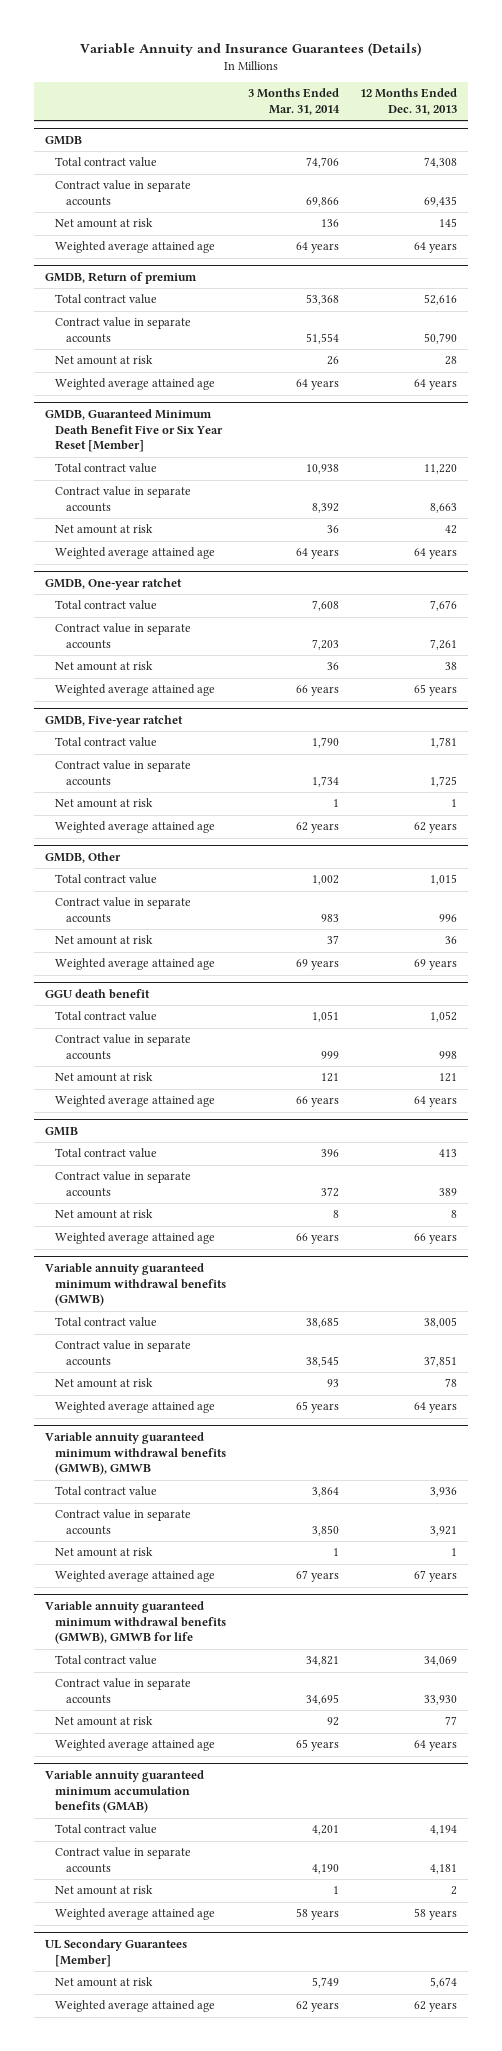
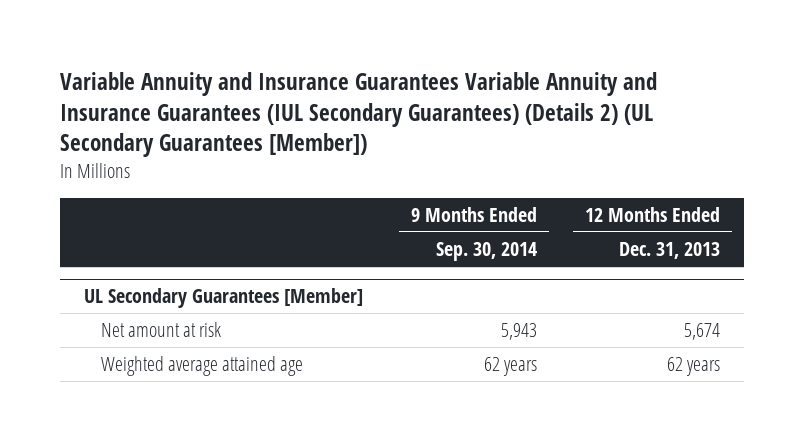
- Variable Annuity and Insurance Guarantees (Details)
+ Variable Annuity and Insurance Guarantees Variable Annuity and Insurance Guarantees (IUL Secondary Guarantees) (Details 2) (UL Secondary Guarantees [Member])
- | 3 Months Ended Mar. 31, 2014 | 12 Months Ended Dec. 31, 2013
+ | 9 Months Ended Sep. 30, 2014 | 12 Months Ended Dec. 31, 2013
- GMDB
- Total contract value | 74,706 | 74,308
- Contract value in separate accounts | 69,866 | 69,435
- Net amount at risk | 136 | 145
- Weighted average attained age | 64 years | 64 years
- GMDB, Return of premium
- Total contract value | 53,368 | 52,616
- Contract value in separate accounts | 51,554 | 50,790
- Net amount at risk | 26 | 28
- Weighted average attained age | 64 years | 64 years
- GMDB, Guaranteed Minimum Death Benefit Five or Six Year Reset [Member]
- Total contract value | 10,938 | 11,220
- Contract value in separate accounts | 8,392 | 8,663
- Net amount at risk | 36 | 42
- Weighted average attained age | 64 years | 64 years
- GMDB, One-year ratchet
- Total contract value | 7,608 | 7,676
- Contract value in separate accounts | 7,203 | 7,261
- Net amount at risk | 36 | 38
- Weighted average attained age | 66 years | 65 years
- GMDB, Five-year ratchet
- Total contract value | 1,790 | 1,781
- Contract value in separate accounts | 1,734 | 1,725
- Net amount at risk | 1 | 1
- Weighted average attained age | 62 years | 62 years
- GMDB, Other
- Total contract value | 1,002 | 1,015
- Contract value in separate accounts | 983 | 996
- Net amount at risk | 37 | 36
- Weighted average attained age | 69 years | 69 years
- GGU death benefit
- Total contract value | 1,051 | 1,052
- Contract value in separate accounts | 999 | 998
- Net amount at risk | 121 | 121
- Weighted average attained age | 66 years | 64 years
- GMIB
- Total contract value | 396 | 413
- Contract value in separate accounts | 372 | 389
- Net amount at risk | 8 | 8
- Weighted average attained age | 66 years | 66 years
- Variable annuity guaranteed minimum withdrawal benefits (GMWB)
- Total contract value | 38,685 | 38,005
- Contract value in separate accounts | 38,545 | 37,851
- Net amount at risk | 93 | 78
- Weighted average attained age | 65 years | 64 years
- Variable annuity guaranteed minimum withdrawal benefits (GMWB), GMWB
- Total contract value | 3,864 | 3,936
- Contract value in separate accounts | 3,850 | 3,921
- Net amount at risk | 1 | 1
- Weighted average attained age | 67 years | 67 years
- Variable annuity guaranteed minimum withdrawal benefits (GMWB), GMWB for life
- Total contract value | 34,821 | 34,069
- Contract value in separate accounts | 34,695 | 33,930
- Net amount at risk | 92 | 77
- Weighted average attained age | 65 years | 64 years
- Variable annuity guaranteed minimum accumulation benefits (GMAB)
- Total contract value | 4,201 | 4,194
- Contract value in separate accounts | 4,190 | 4,181
- Net amount at risk | 1 | 2
- Weighted average attained age | 58 years | 58 years

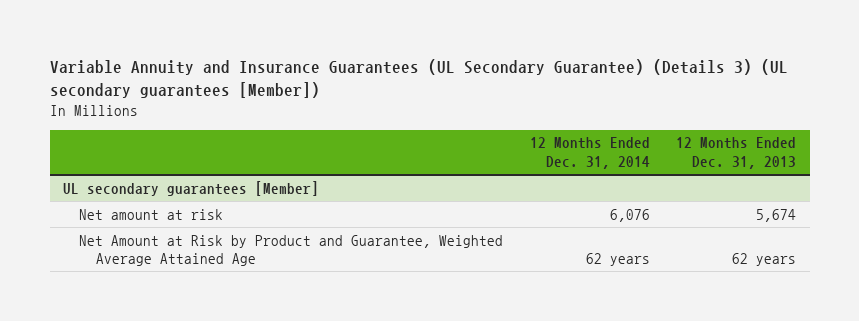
- Variable Annuity and Insurance Guarantees Variable Annuity and Insurance Guarantees (IUL Secondary Guarantees) (Details 2) (UL Secondary Guarantees [Member])
+ Variable Annuity and Insurance Guarantees (UL Secondary Guarantee) (Details 3) (UL secondary guarantees [Member])
- | 9 Months Ended Sep. 30, 2014 | 12 Months Ended Dec. 31, 2013
+ | 12 Months Ended Dec. 31, 2014 | 12 Months Ended Dec. 31, 2013
- UL Secondary Guarantees [Member]
+ UL secondary guarantees [Member]
- Weighted average attained age | 62 years | 62 years
+ Net Amount at Risk by Product and Guarantee, Weighted Average Attained Age | 62 years | 62 years

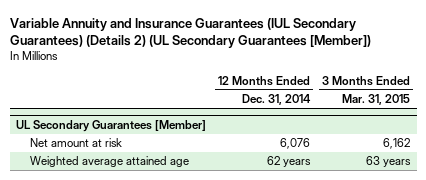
- Variable Annuity and Insurance Guarantees (UL Secondary Guarantee) (Details 3) (UL secondary guarantees [Member])
+ Variable Annuity and Insurance Guarantees (IUL Secondary Guarantees) (Details 2) (UL Secondary Guarantees [Member])
- | 12 Months Ended Dec. 31, 2014 | 12 Months Ended Dec. 31, 2013
+ | 12 Months Ended Dec. 31, 2014 | 3 Months Ended Mar. 31, 2015
- UL secondary guarantees [Member]
+ UL Secondary Guarantees [Member]
- Net Amount at Risk by Product and Guarantee, Weighted Average Attained Age | 62 years | 62 years
+ Weighted average attained age | 62 years | 63 years

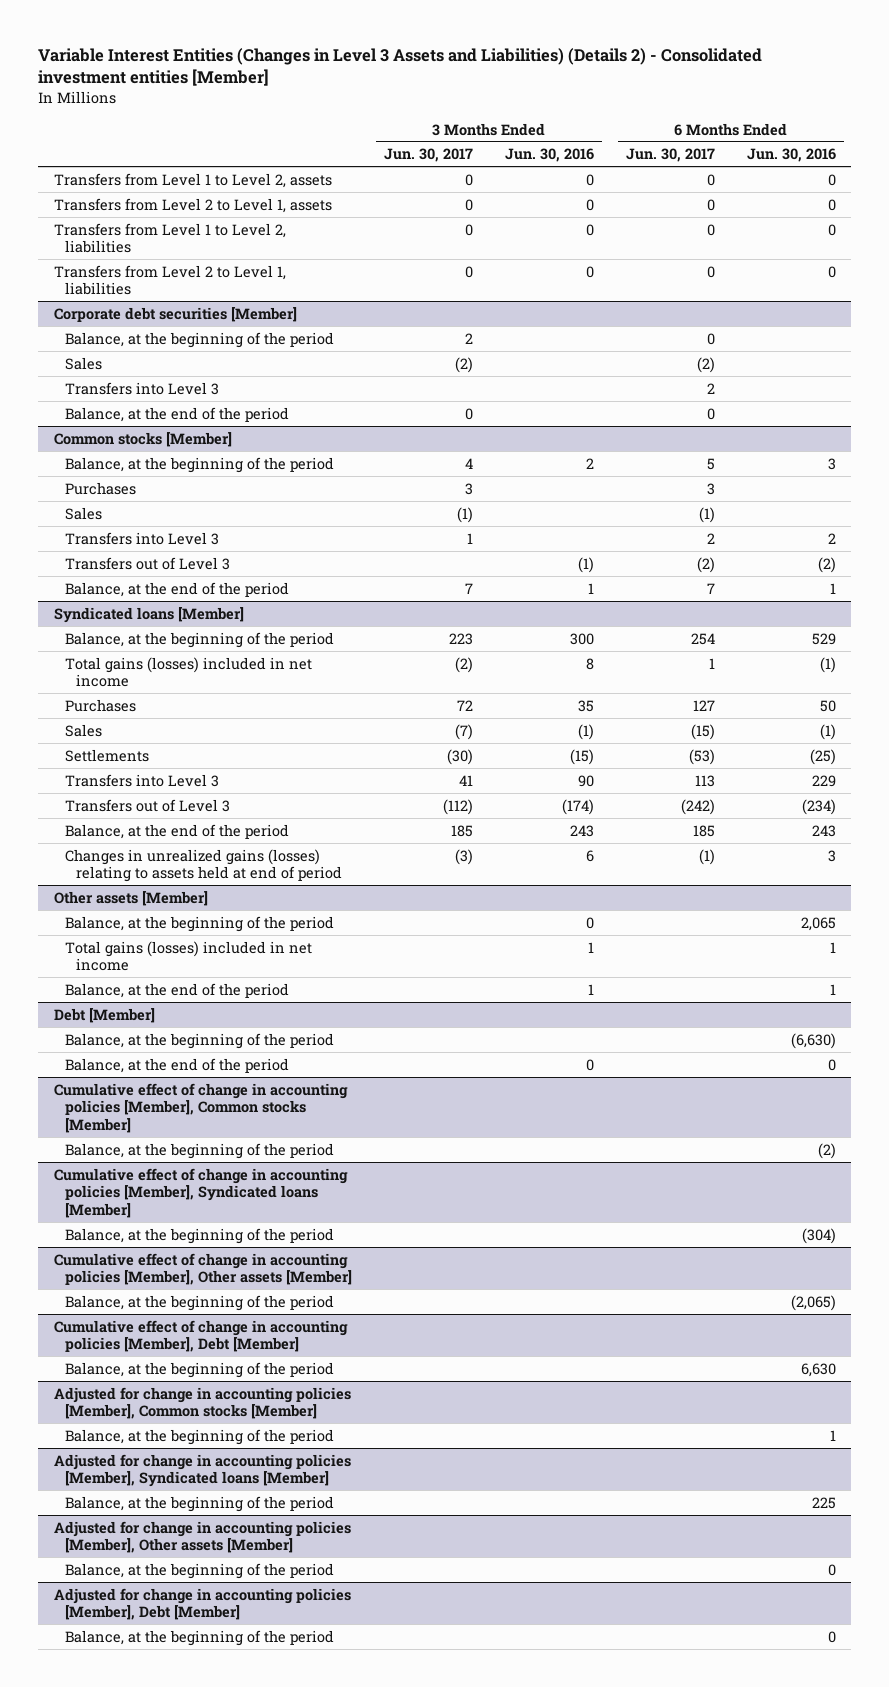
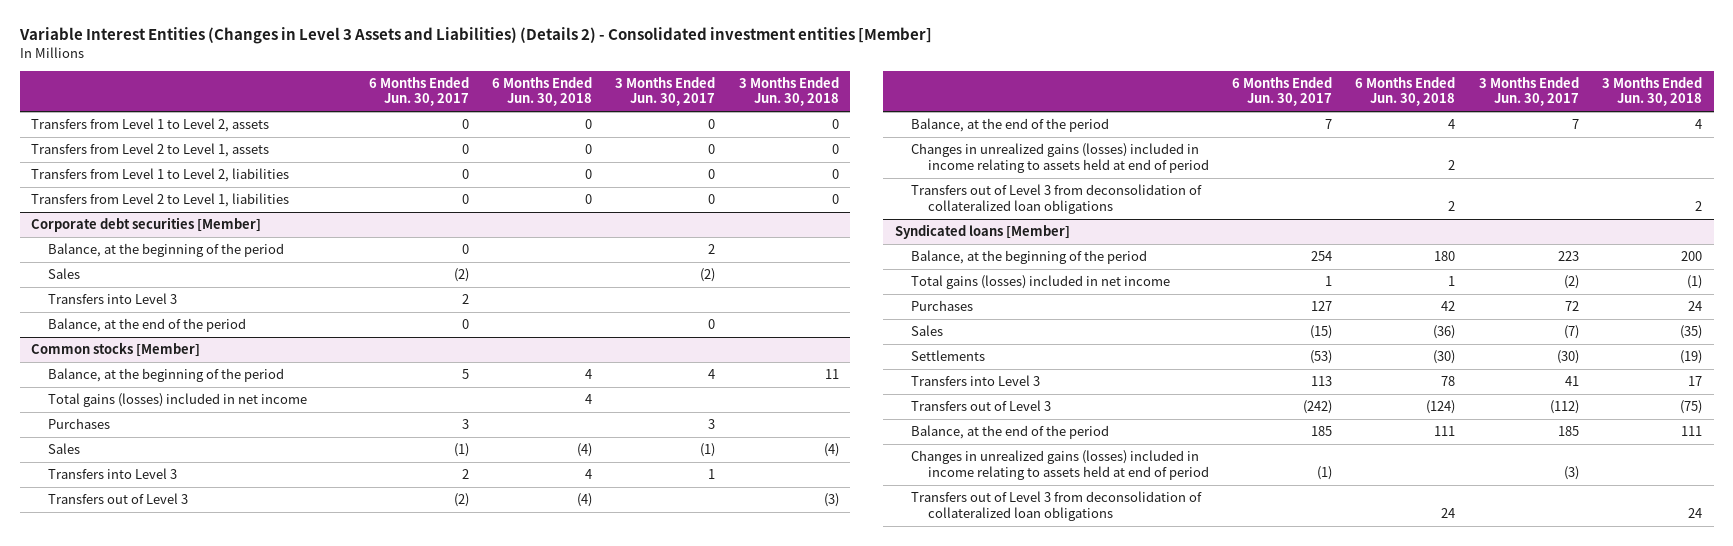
- | 3 Months Ended Jun. 30, 2017 | 3 Months Ended Jun. 30, 2016 | 6 Months Ended Jun. 30, 2017 | 6 Months Ended Jun. 30, 2016
+ | 6 Months Ended Jun. 30, 2017 | 6 Months Ended Jun. 30, 2018 | 3 Months Ended Jun. 30, 2017 | 3 Months Ended Jun. 30, 2018
@ Common stocks [Member]
+ Total gains (losses) included in net income | | 4 | |
+ Changes in unrealized gains (losses) included in income relating to assets held at end of period | | 2 | |
+ Transfers out of Level 3 from deconsolidation of collateralized loan obligations | | 2 | | 2
@ Syndicated loans [Member]
- Changes in unrealized gains (losses) relating to assets held at end of period | (3) | 6 | (1) | 3
- Other assets [Member]
- Balance, at the beginning of the period | | 0 | | 2,065
- Total gains (losses) included in net income | | 1 | | 1
- Balance, at the end of the period | | 1 | | 1
- Debt [Member]
- Balance, at the beginning of the period | | | | (6,630)
- Balance, at the end of the period | | 0 | | 0
- Cumulative effect of change in accounting policies [Member], Common stocks [Member]
- Balance, at the beginning of the period | | | | (2)
- Cumulative effect of change in accounting policies [Member], Syndicated loans [Member]
- Balance, at the beginning of the period | | | | (304)
- Cumulative effect of change in accounting policies [Member], Other assets [Member]
- Balance, at the beginning of the period | | | | (2,065)
- Cumulative effect of change in accounting policies [Member], Debt [Member]
- Balance, at the beginning of the period | | | | 6,630
- Adjusted for change in accounting policies [Member], Common stocks [Member]
- Balance, at the beginning of the period | | | | 1
- Adjusted for change in accounting policies [Member], Syndicated loans [Member]
- Balance, at the beginning of the period | | | | 225
- Adjusted for change in accounting policies [Member], Other assets [Member]
- Balance, at the beginning of the period | | | | 0
- Adjusted for change in accounting policies [Member], Debt [Member]
- Balance, at the beginning of the period | | | | 0
@ Syndicated loans [Member]
+ Changes in unrealized gains (losses) included in income relating to assets held at end of period | (1) | | (3) |
+ Transfers out of Level 3 from deconsolidation of collateralized loan obligations | | 24 | | 24

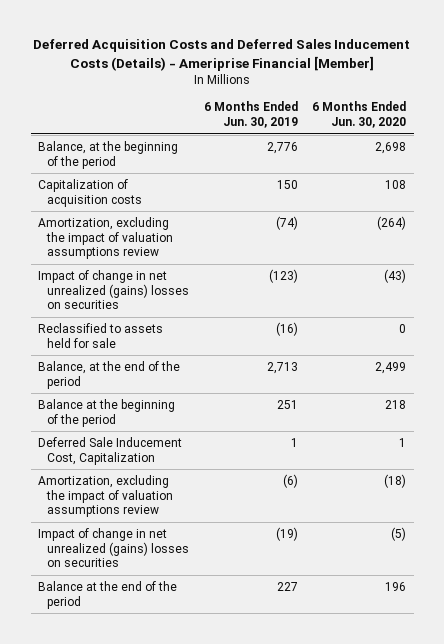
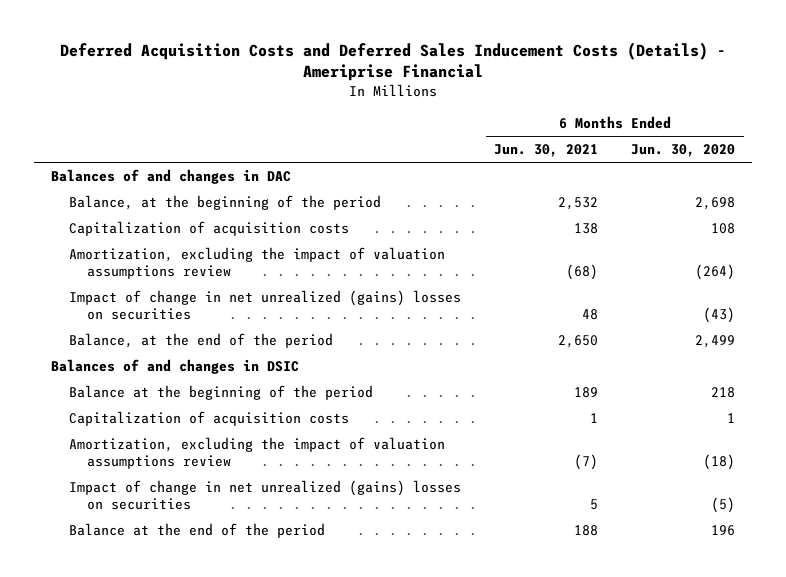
- Deferred Acquisition Costs and Deferred Sales Inducement Costs (Details) - Ameriprise Financial [Member]
+ Deferred Acquisition Costs and Deferred Sales Inducement Costs (Details) - Ameriprise Financial
- | 6 Months Ended Jun. 30, 2019 | 6 Months Ended Jun. 30, 2020
+ | 6 Months Ended Jun. 30, 2021 | 6 Months Ended Jun. 30, 2020
+ Balances of and changes in DAC
- Reclassified to assets held for sale | (16) | 0
+ Balances of and changes in DSIC
- Deferred Sale Inducement Cost, Capitalization | 1 | 1
+ Capitalization of acquisition costs | 1 | 1

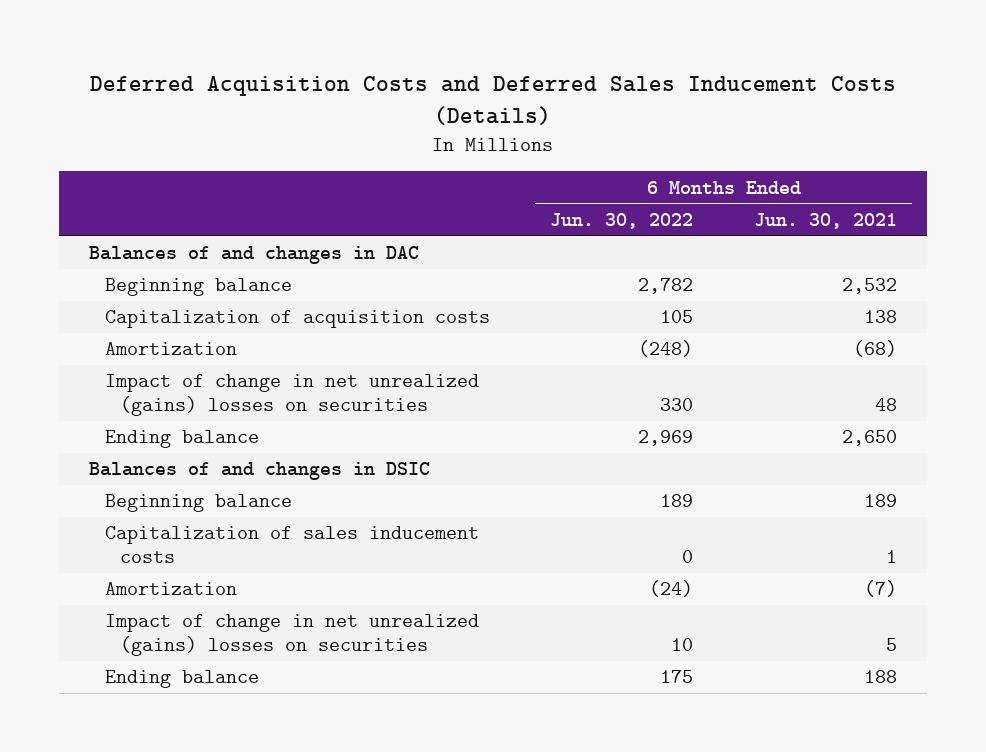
- Deferred Acquisition Costs and Deferred Sales Inducement Costs (Details) - Ameriprise Financial
+ Deferred Acquisition Costs and Deferred Sales Inducement Costs (Details)
- | 6 Months Ended Jun. 30, 2021 | 6 Months Ended Jun. 30, 2020
+ | 6 Months Ended Jun. 30, 2022 | 6 Months Ended Jun. 30, 2021
- Balance, at the beginning of the period | 2,532 | 2,698
+ Beginning balance | 2,782 | 2,532
- Amortization, excluding the impact of valuation assumptions review | (68) | (264)
+ Amortization | (248) | (68)
- Balance, at the end of the period | 2,650 | 2,499
+ Ending balance | 2,969 | 2,650
- Balance at the beginning of the period | 189 | 218
- Capitalization of acquisition costs | 1 | 1
- Amortization, excluding the impact of valuation assumptions review | (7) | (18)
+ Beginning balance | 189 | 189
+ Capitalization of sales inducement costs | 0 | 1
+ Amortization | (24) | (7)
- Balance at the end of the period | 188 | 196
+ Ending balance | 175 | 188

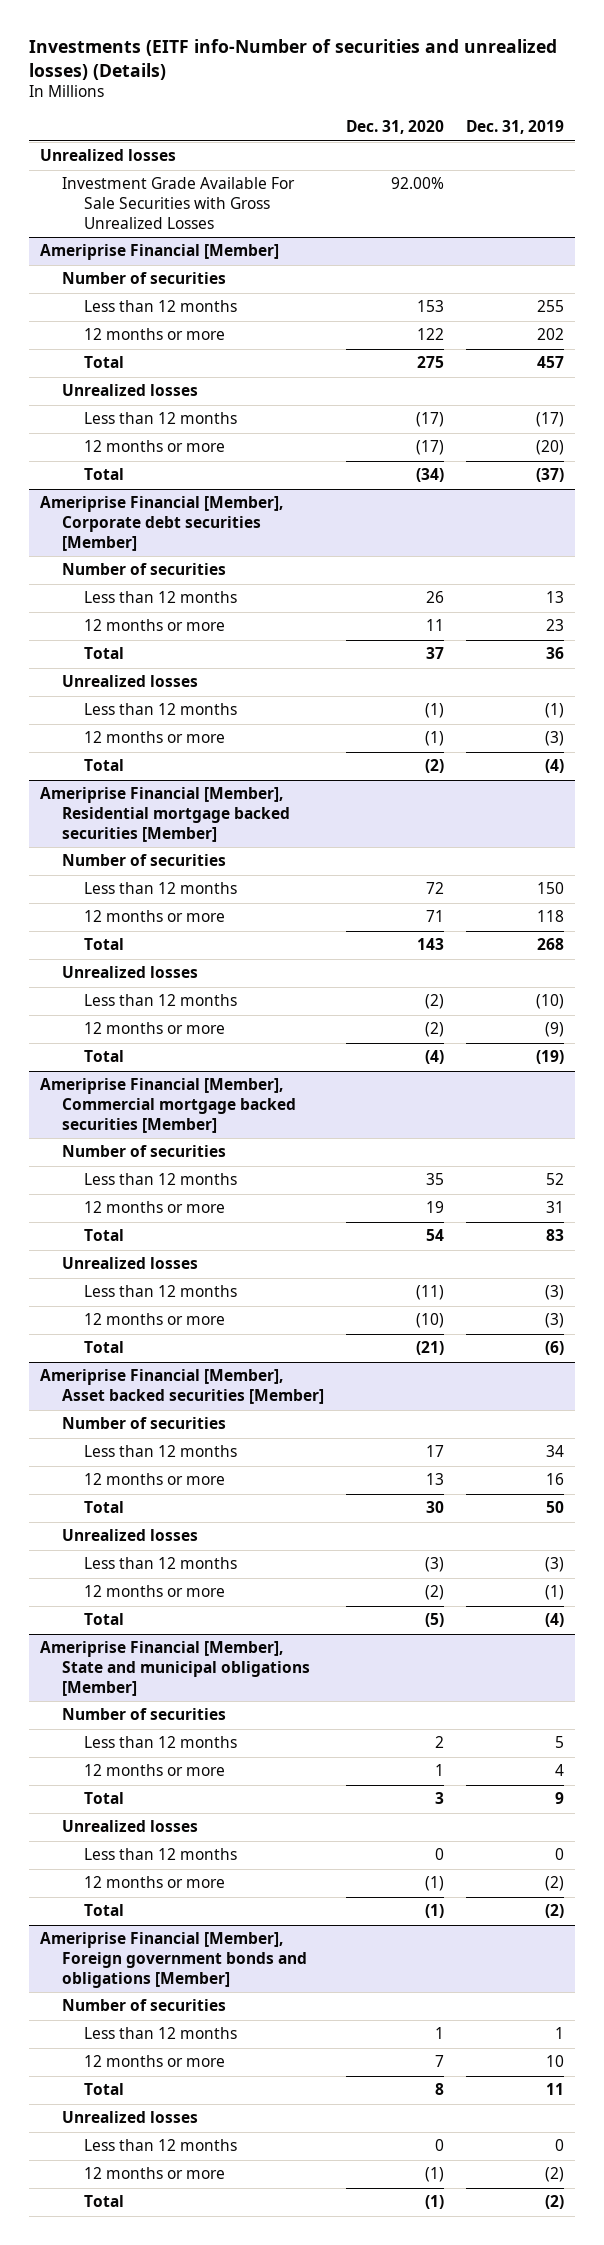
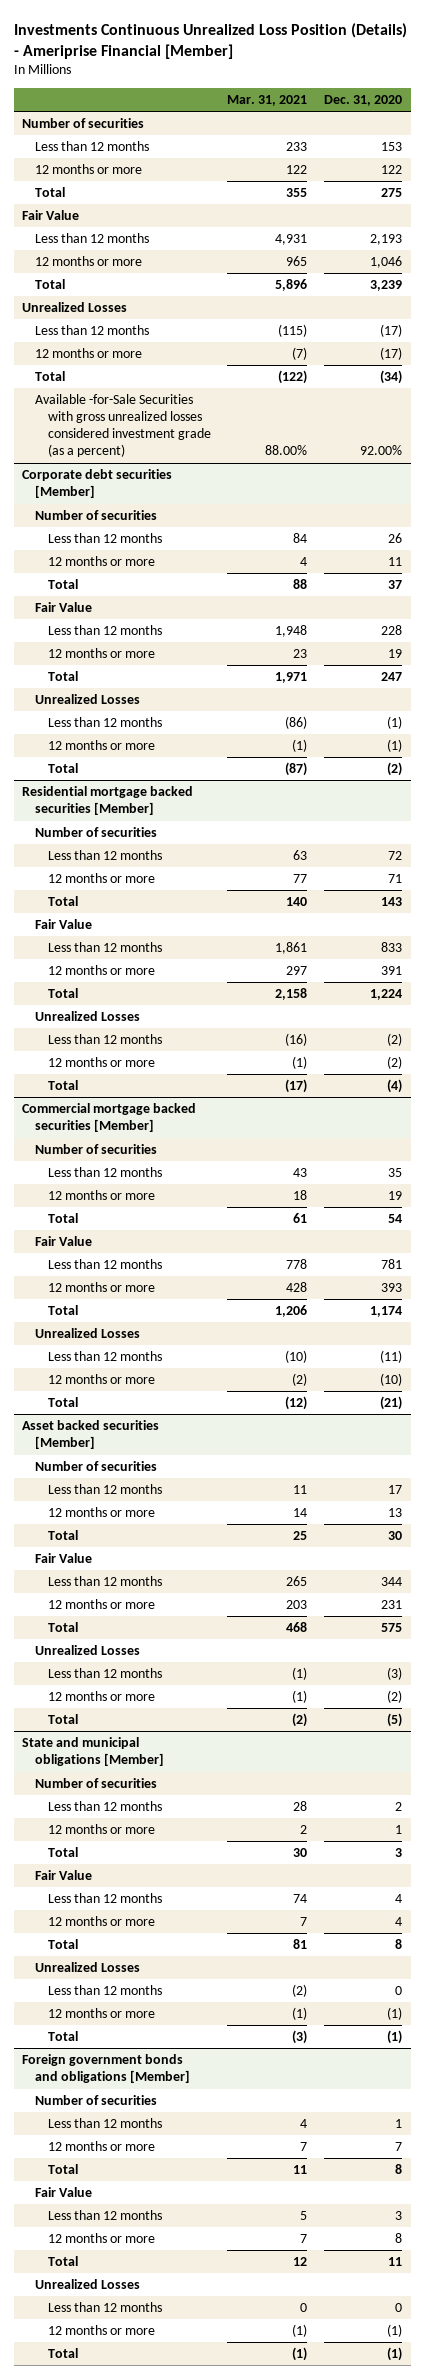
- Investments (EITF info-Number of securities and unrealized losses) (Details)
+ Investments Continuous Unrealized Loss Position (Details) - Ameriprise Financial [Member]
- | Dec. 31, 2020 | Dec. 31, 2019
+ | Mar. 31, 2021 | Dec. 31, 2020
- Unrealized losses
- Investment Grade Available For Sale Securities with Gross Unrealized Losses | 92.00% |
- Ameriprise Financial [Member]
- Unrealized losses
+ Fair Value
+ Less than 12 months | 4,931 | 2,193
+ 12 months or more | 965 | 1,046
+ Total | 5,896 | 3,239
+ Unrealized Losses
- Ameriprise Financial [Member], Corporate debt securities [Member]
+ Available -for-Sale Securities with gross unrealized losses considered investment grade (as a percent) | 88.00% | 92.00%
+ Corporate debt securities [Member]
- Unrealized losses
+ Fair Value
+ Less than 12 months | 1,948 | 228
+ 12 months or more | 23 | 19
+ Total | 1,971 | 247
+ Unrealized Losses
- Ameriprise Financial [Member], Residential mortgage backed securities [Member]
+ Residential mortgage backed securities [Member]
- Unrealized losses
+ Fair Value
+ Less than 12 months | 1,861 | 833
+ 12 months or more | 297 | 391
+ Total | 2,158 | 1,224
+ Unrealized Losses
- Ameriprise Financial [Member], Commercial mortgage backed securities [Member]
+ Commercial mortgage backed securities [Member]
- Unrealized losses
+ Fair Value
+ Less than 12 months | 778 | 781
+ 12 months or more | 428 | 393
+ Total | 1,206 | 1,174
+ Unrealized Losses
- Ameriprise Financial [Member], Asset backed securities [Member]
+ Asset backed securities [Member]
- Unrealized losses
+ Fair Value
+ Less than 12 months | 265 | 344
+ 12 months or more | 203 | 231
+ Total | 468 | 575
+ Unrealized Losses
- Ameriprise Financial [Member], State and municipal obligations [Member]
+ State and municipal obligations [Member]
- Unrealized losses
+ Fair Value
+ Less than 12 months | 74 | 4
+ 12 months or more | 7 | 4
+ Total | 81 | 8
+ Unrealized Losses
- Ameriprise Financial [Member], Foreign government bonds and obligations [Member]
+ Foreign government bonds and obligations [Member]
- Unrealized losses
+ Fair Value
+ Less than 12 months | 5 | 3
+ 12 months or more | 7 | 8
+ Total | 12 | 11
+ Unrealized Losses

